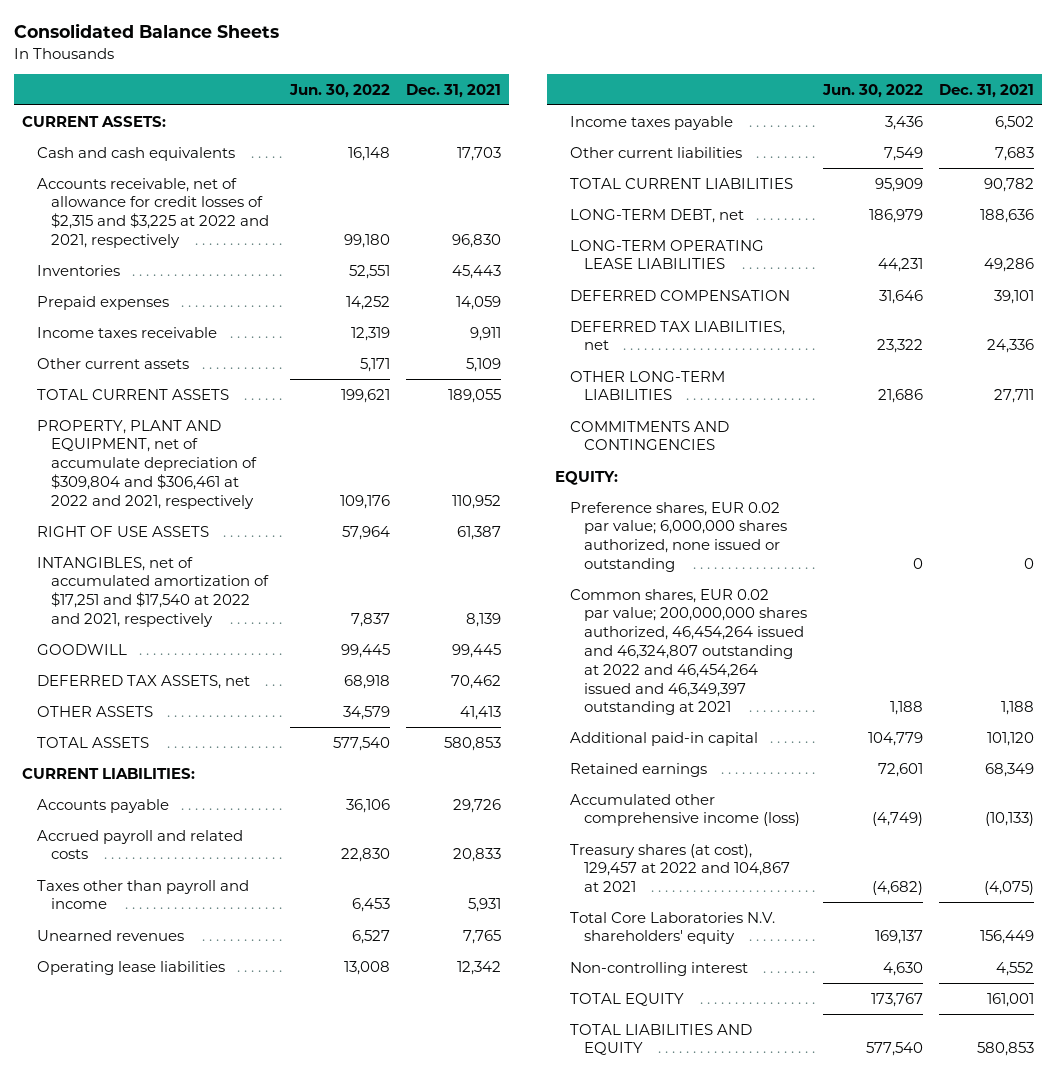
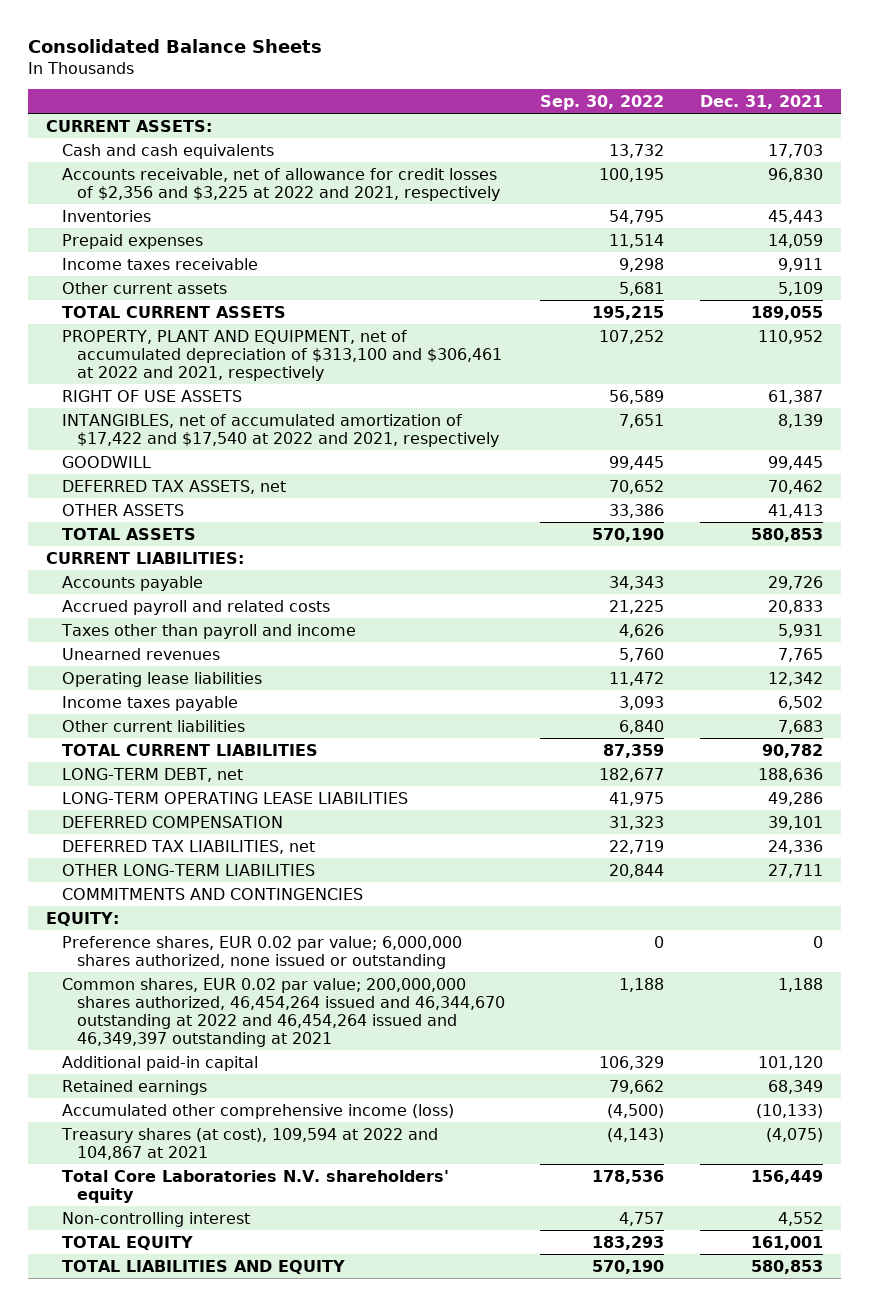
- | Jun. 30, 2022 | Dec. 31, 2021
+ | Sep. 30, 2022 | Dec. 31, 2021
- Accounts receivable, net of allowance for credit losses of $2,315 and $3,225 at 2022 and 2021, respectively | 99,180 | 96,830
+ Accounts receivable, net of allowance for credit losses of $2,356 and $3,225 at 2022 and 2021, respectively | 100,195 | 96,830
- PROPERTY, PLANT AND EQUIPMENT, net of accumulate depreciation of $309,804 and $306,461 at 2022 and 2021, respectively | 109,176 | 110,952
+ PROPERTY, PLANT AND EQUIPMENT, net of accumulated depreciation of $313,100 and $306,461 at 2022 and 2021, respectively | 107,252 | 110,952
- INTANGIBLES, net of accumulated amortization of $17,251 and $17,540 at 2022 and 2021, respectively | 7,837 | 8,139
+ INTANGIBLES, net of accumulated amortization of $17,422 and $17,540 at 2022 and 2021, respectively | 7,651 | 8,139
- Common shares, EUR 0.02 par value; 200,000,000 shares authorized, 46,454,264 issued and 46,324,807 outstanding at 2022 and 46,454,264 issued and 46,349,397 outstanding at 2021 | 1,188 | 1,188
+ Common shares, EUR 0.02 par value; 200,000,000 shares authorized, 46,454,264 issued and 46,344,670 outstanding at 2022 and 46,454,264 issued and 46,349,397 outstanding at 2021 | 1,188 | 1,188
- Treasury shares (at cost), 129,457 at 2022 and 104,867 at 2021 | (4,682) | (4,075)
+ Treasury shares (at cost), 109,594 at 2022 and 104,867 at 2021 | (4,143) | (4,075)

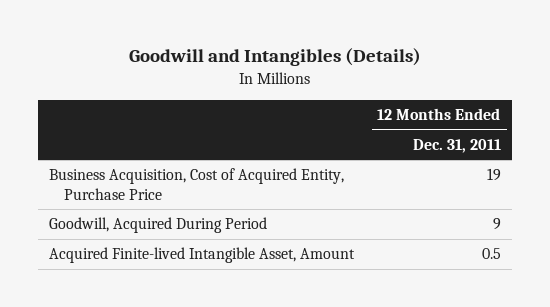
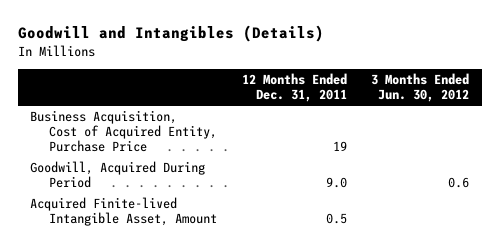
- | 12 Months Ended Dec. 31, 2011
+ | 12 Months Ended Dec. 31, 2011 | 3 Months Ended Jun. 30, 2012
- Goodwill, Acquired During Period | 9
+ Goodwill, Acquired During Period | 9.0 | 0.6

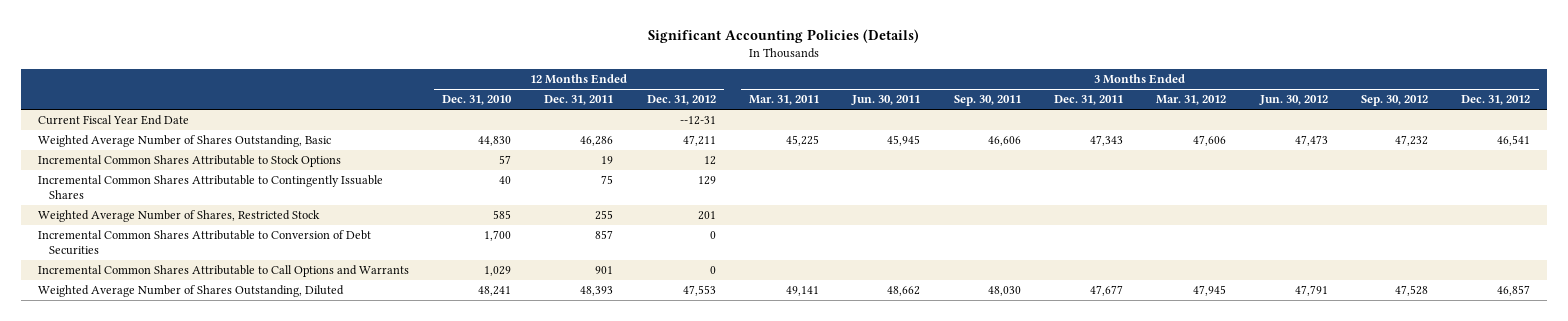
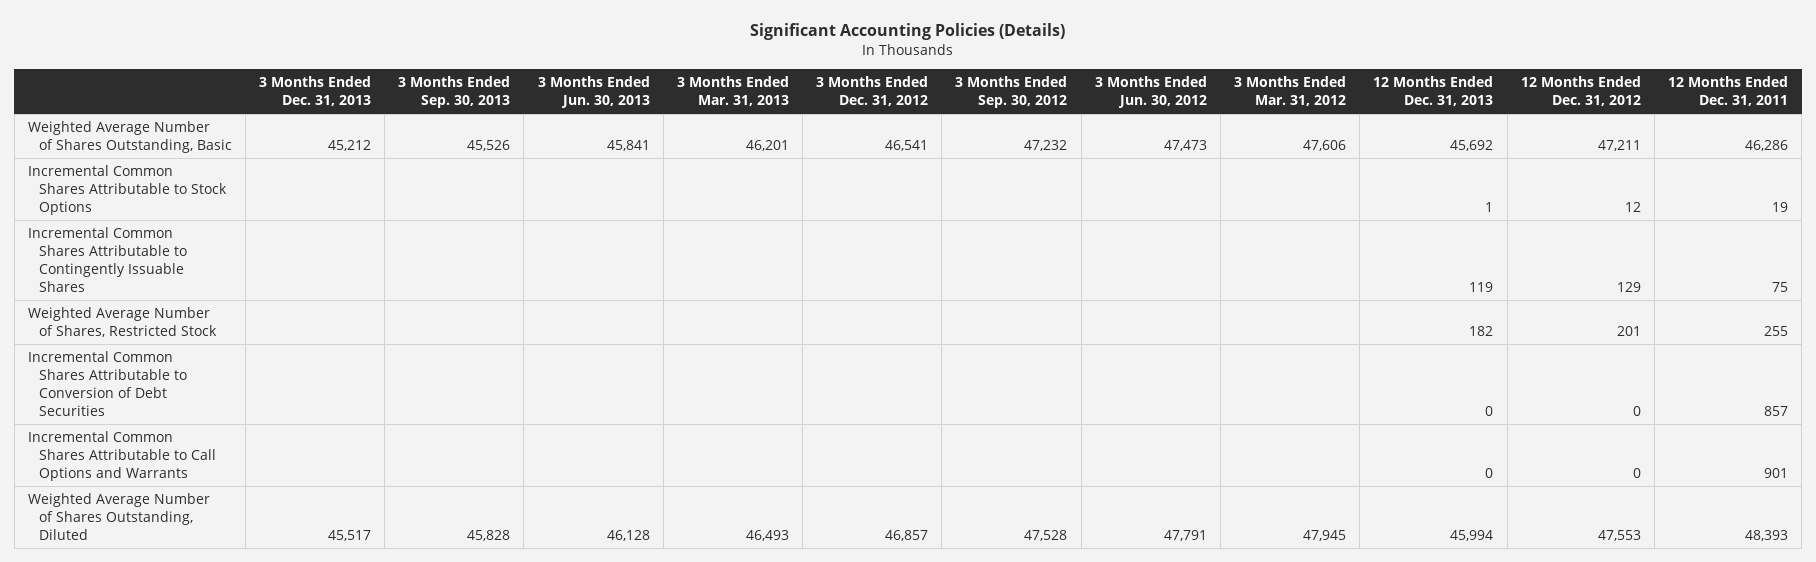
- | 12 Months Ended Dec. 31, 2010 | 12 Months Ended Dec. 31, 2011 | 12 Months Ended Dec. 31, 2012 | 3 Months Ended Mar. 31, 2011 | 3 Months Ended Jun. 30, 2011 | 3 Months Ended Sep. 30, 2011 | 3 Months Ended Dec. 31, 2011 | 3 Months Ended Mar. 31, 2012 | 3 Months Ended Jun. 30, 2012 | 3 Months Ended Sep. 30, 2012 | 3 Months Ended Dec. 31, 2012
+ | 3 Months Ended Dec. 31, 2013 | 3 Months Ended Sep. 30, 2013 | 3 Months Ended Jun. 30, 2013 | 3 Months Ended Mar. 31, 2013 | 3 Months Ended Dec. 31, 2012 | 3 Months Ended Sep. 30, 2012 | 3 Months Ended Jun. 30, 2012 | 3 Months Ended Mar. 31, 2012 | 12 Months Ended Dec. 31, 2013 | 12 Months Ended Dec. 31, 2012 | 12 Months Ended Dec. 31, 2011
- Current Fiscal Year End Date | | | --12-31 | | | | | | | |

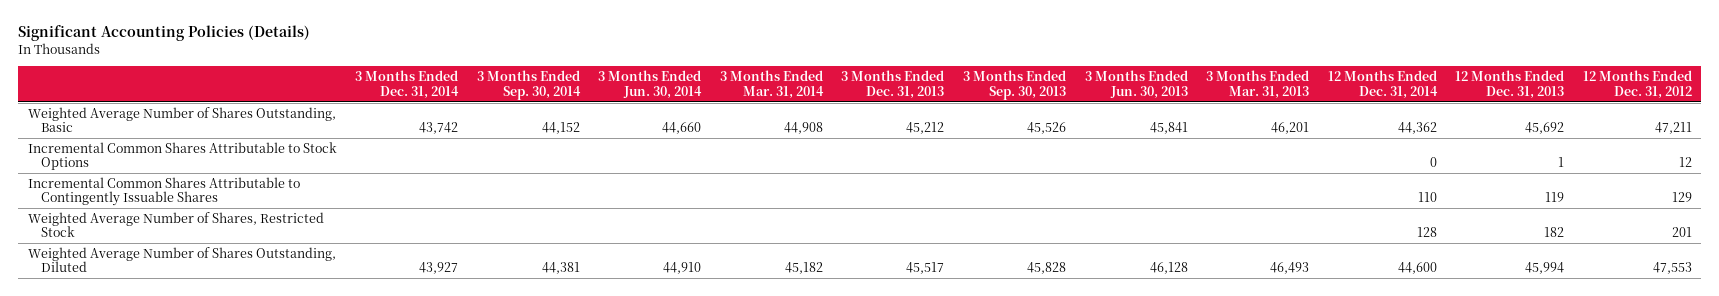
- | 3 Months Ended Dec. 31, 2013 | 3 Months Ended Sep. 30, 2013 | 3 Months Ended Jun. 30, 2013 | 3 Months Ended Mar. 31, 2013 | 3 Months Ended Dec. 31, 2012 | 3 Months Ended Sep. 30, 2012 | 3 Months Ended Jun. 30, 2012 | 3 Months Ended Mar. 31, 2012 | 12 Months Ended Dec. 31, 2013 | 12 Months Ended Dec. 31, 2012 | 12 Months Ended Dec. 31, 2011
+ | 3 Months Ended Dec. 31, 2014 | 3 Months Ended Sep. 30, 2014 | 3 Months Ended Jun. 30, 2014 | 3 Months Ended Mar. 31, 2014 | 3 Months Ended Dec. 31, 2013 | 3 Months Ended Sep. 30, 2013 | 3 Months Ended Jun. 30, 2013 | 3 Months Ended Mar. 31, 2013 | 12 Months Ended Dec. 31, 2014 | 12 Months Ended Dec. 31, 2013 | 12 Months Ended Dec. 31, 2012
- Incremental Common Shares Attributable to Conversion of Debt Securities | | | | | | | | | 0 | 0 | 857
- Incremental Common Shares Attributable to Call Options and Warrants | | | | | | | | | 0 | 0 | 901

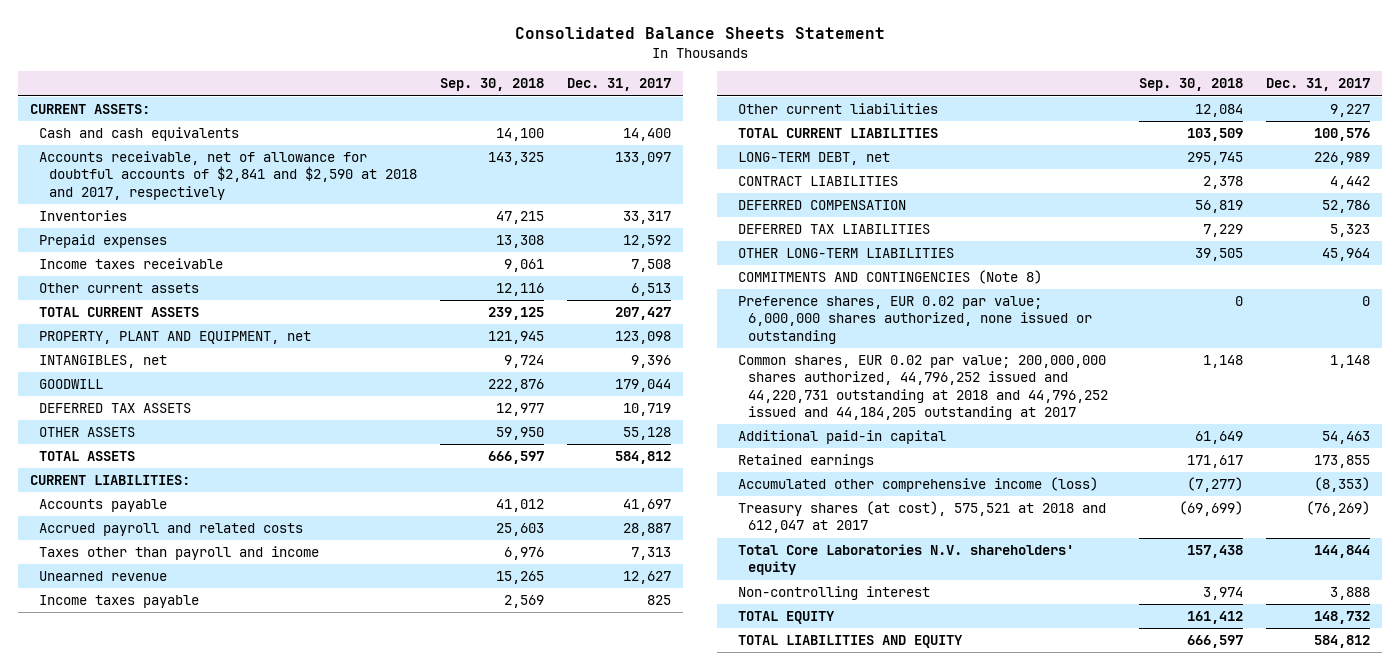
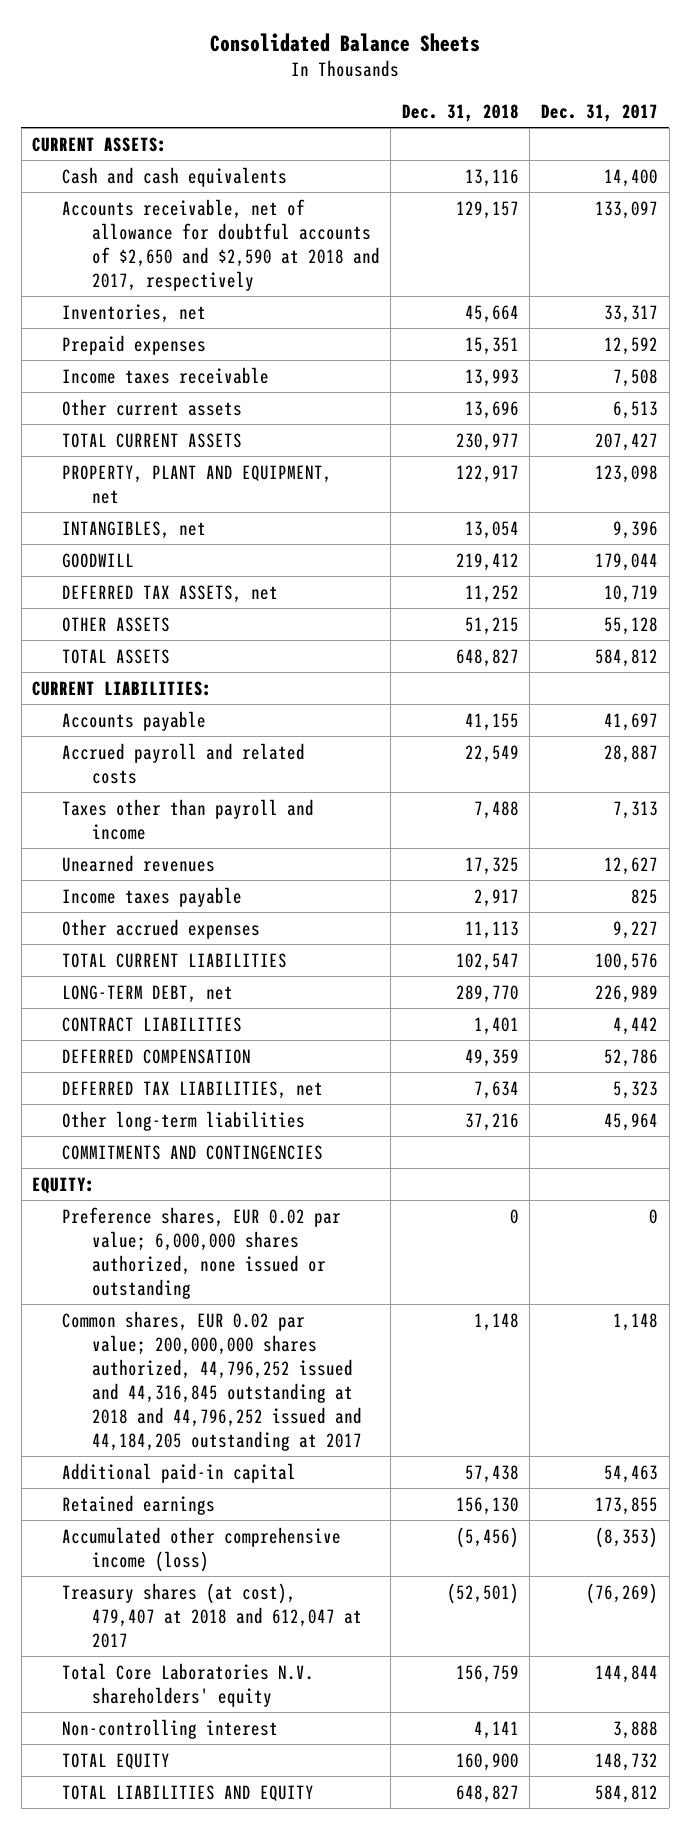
- Consolidated Balance Sheets Statement
+ Consolidated Balance Sheets
- | Sep. 30, 2018 | Dec. 31, 2017
+ | Dec. 31, 2018 | Dec. 31, 2017
- Accounts receivable, net of allowance for doubtful accounts of $2,841 and $2,590 at 2018 and 2017, respectively | 143,325 | 133,097
- Inventories | 47,215 | 33,317
+ Accounts receivable, net of allowance for doubtful accounts of $2,650 and $2,590 at 2018 and 2017, respectively | 129,157 | 133,097
+ Inventories, net | 45,664 | 33,317
- DEFERRED TAX ASSETS | 12,977 | 10,719
+ DEFERRED TAX ASSETS, net | 11,252 | 10,719
- Unearned revenue | 15,265 | 12,627
+ Unearned revenues | 17,325 | 12,627
- Other current liabilities | 12,084 | 9,227
+ Other accrued expenses | 11,113 | 9,227
- DEFERRED TAX LIABILITIES | 7,229 | 5,323
- OTHER LONG-TERM LIABILITIES | 39,505 | 45,964
- COMMITMENTS AND CONTINGENCIES (Note 8)
+ DEFERRED TAX LIABILITIES, net | 7,634 | 5,323
+ Other long-term liabilities | 37,216 | 45,964
+ COMMITMENTS AND CONTINGENCIES
+ EQUITY:
- Common shares, EUR 0.02 par value; 200,000,000 shares authorized, 44,796,252 issued and 44,220,731 outstanding at 2018 and 44,796,252 issued and 44,184,205 outstanding at 2017 | 1,148 | 1,148
+ Common shares, EUR 0.02 par value; 200,000,000 shares authorized, 44,796,252 issued and 44,316,845 outstanding at 2018 and 44,796,252 issued and 44,184,205 outstanding at 2017 | 1,148 | 1,148
- Treasury shares (at cost), 575,521 at 2018 and 612,047 at 2017 | (69,699) | (76,269)
+ Treasury shares (at cost), 479,407 at 2018 and 612,047 at 2017 | (52,501) | (76,269)

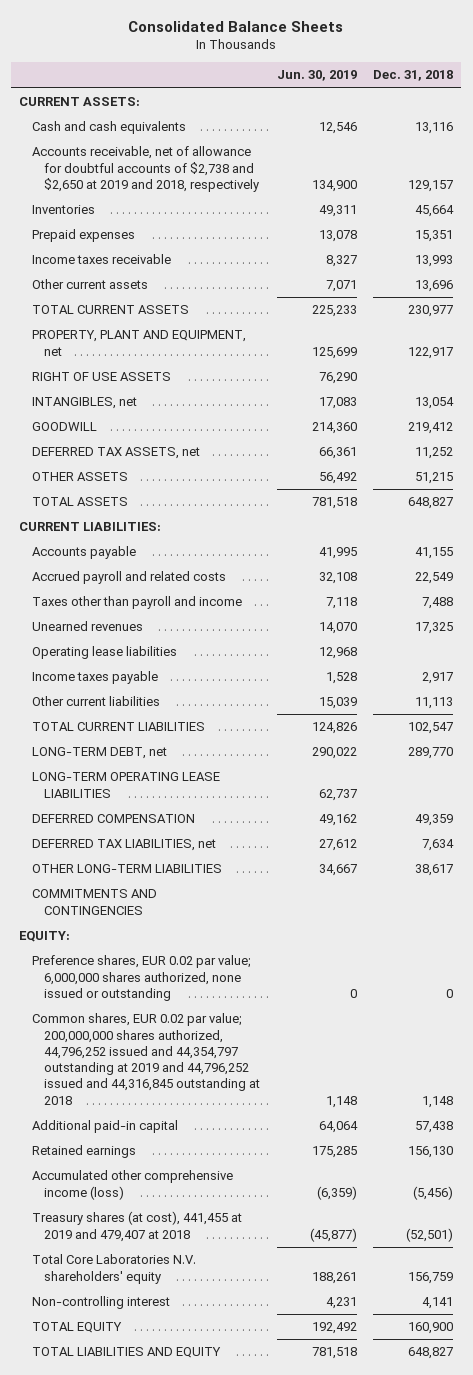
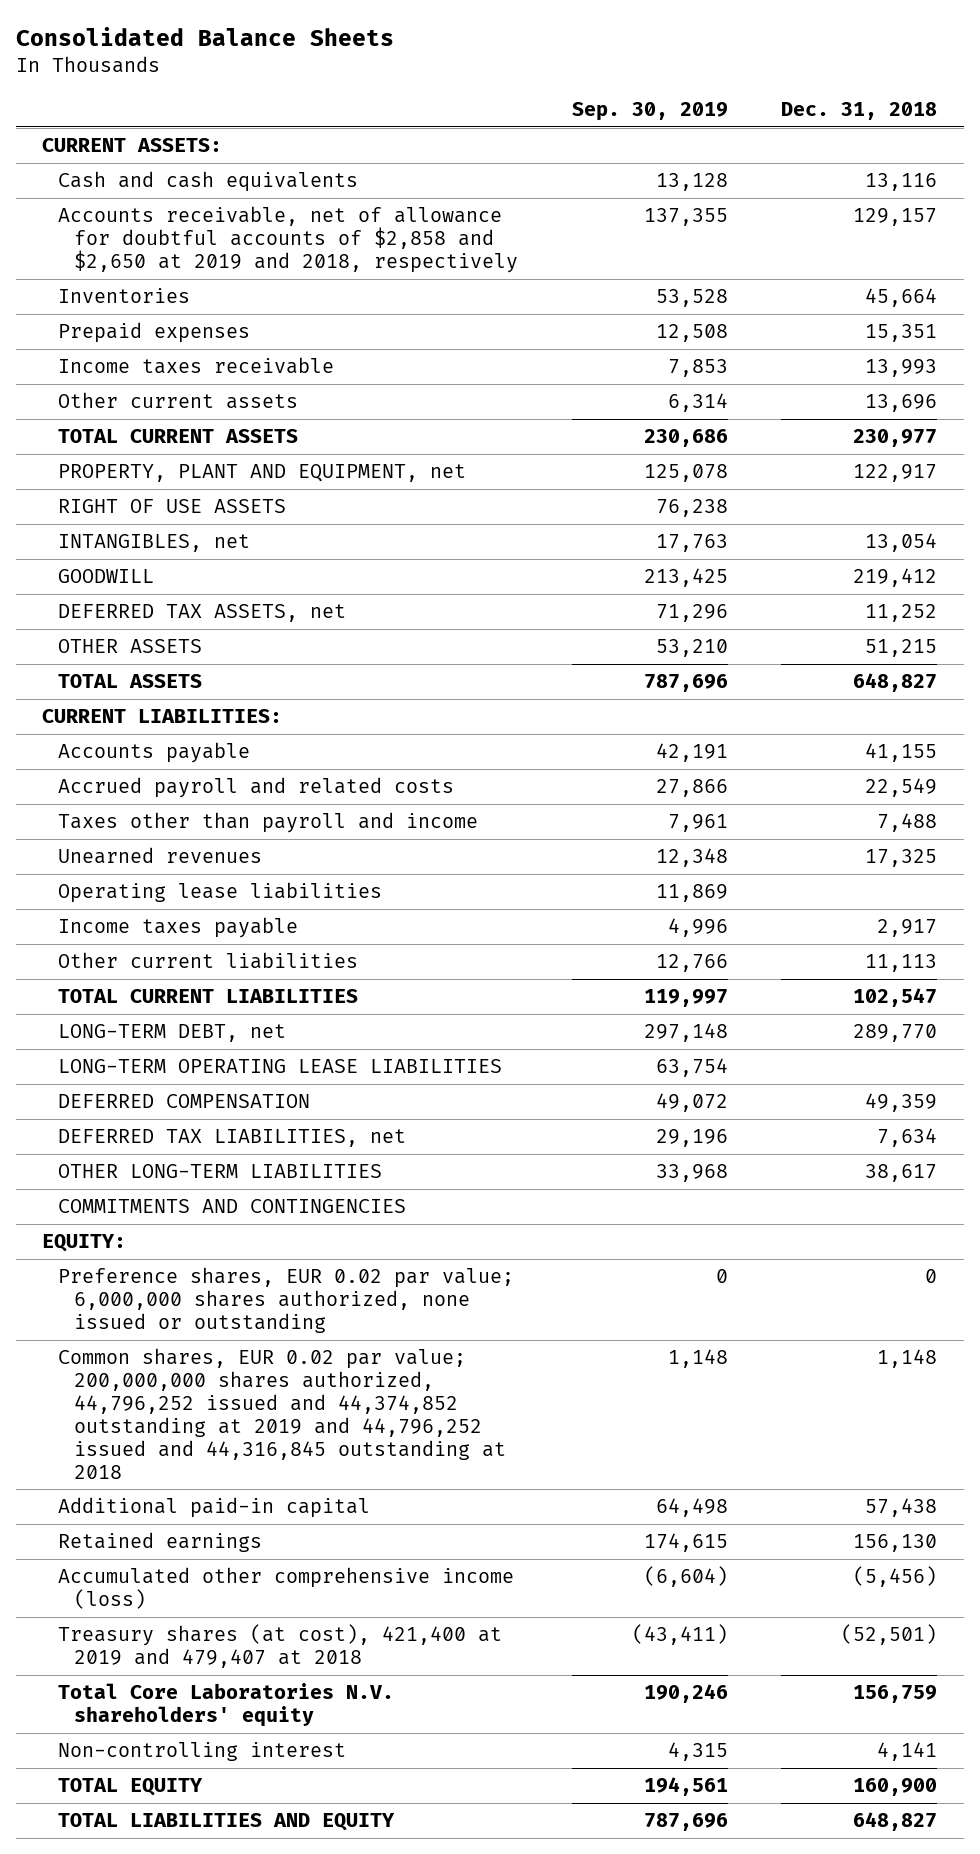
- | Jun. 30, 2019 | Dec. 31, 2018
+ | Sep. 30, 2019 | Dec. 31, 2018
- Accounts receivable, net of allowance for doubtful accounts of $2,738 and $2,650 at 2019 and 2018, respectively | 134,900 | 129,157
+ Accounts receivable, net of allowance for doubtful accounts of $2,858 and $2,650 at 2019 and 2018, respectively | 137,355 | 129,157
- Common shares, EUR 0.02 par value; 200,000,000 shares authorized, 44,796,252 issued and 44,354,797 outstanding at 2019 and 44,796,252 issued and 44,316,845 outstanding at 2018 | 1,148 | 1,148
+ Common shares, EUR 0.02 par value; 200,000,000 shares authorized, 44,796,252 issued and 44,374,852 outstanding at 2019 and 44,796,252 issued and 44,316,845 outstanding at 2018 | 1,148 | 1,148
- Treasury shares (at cost), 441,455 at 2019 and 479,407 at 2018 | (45,877) | (52,501)
+ Treasury shares (at cost), 421,400 at 2019 and 479,407 at 2018 | (43,411) | (52,501)

